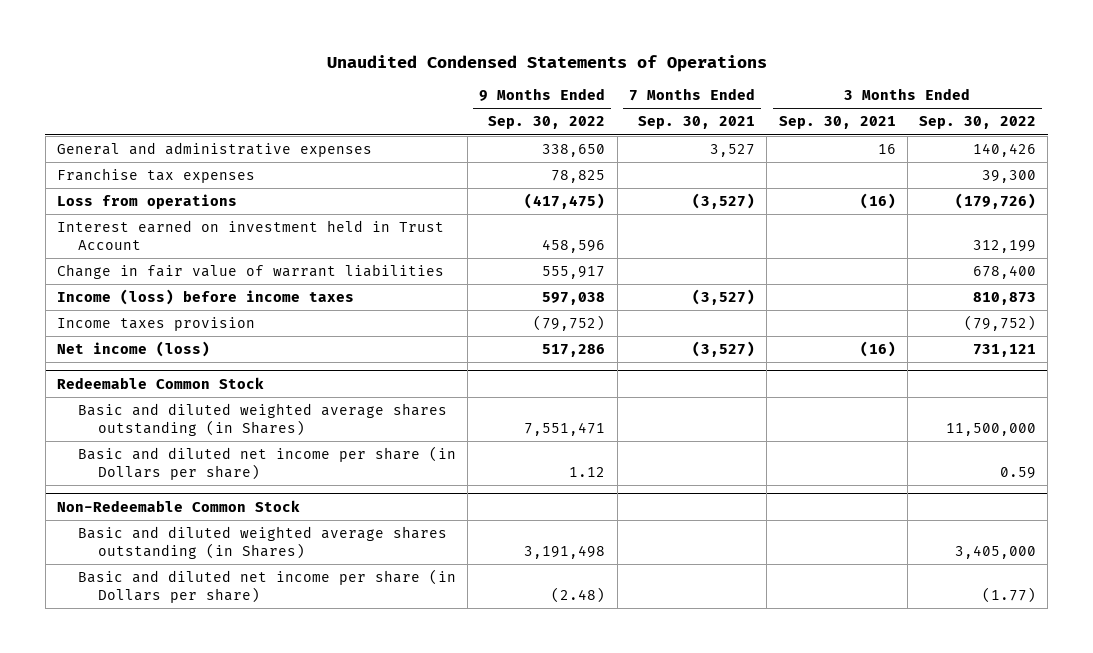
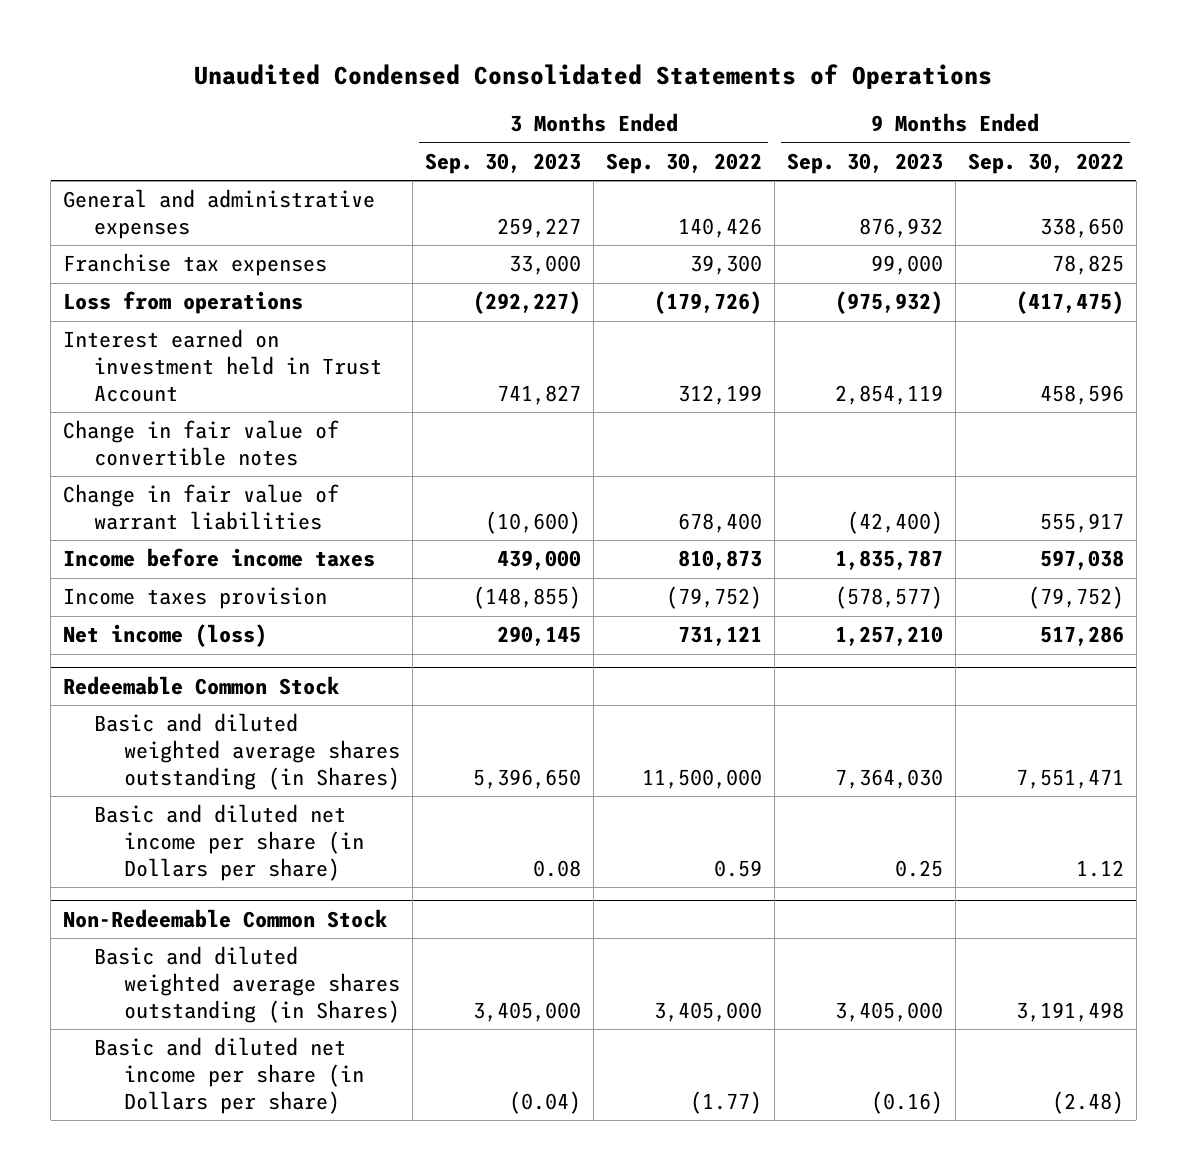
- Unaudited Condensed Statements of Operations
+ Unaudited Condensed Consolidated Statements of Operations
- | 9 Months Ended Sep. 30, 2022 | 7 Months Ended Sep. 30, 2021 | 3 Months Ended Sep. 30, 2021 | 3 Months Ended Sep. 30, 2022
+ | 3 Months Ended Sep. 30, 2023 | 3 Months Ended Sep. 30, 2022 | 9 Months Ended Sep. 30, 2023 | 9 Months Ended Sep. 30, 2022
+ Change in fair value of convertible notes
- Income (loss) before income taxes | 597,038 | (3,527) | | 810,873
+ Income before income taxes | 439,000 | 810,873 | 1,835,787 | 597,038

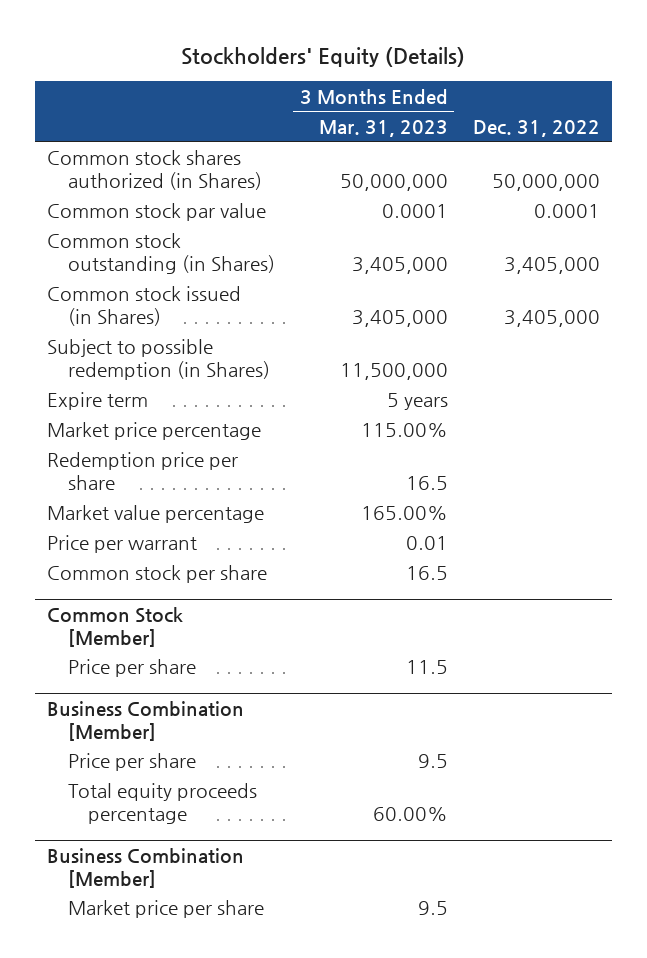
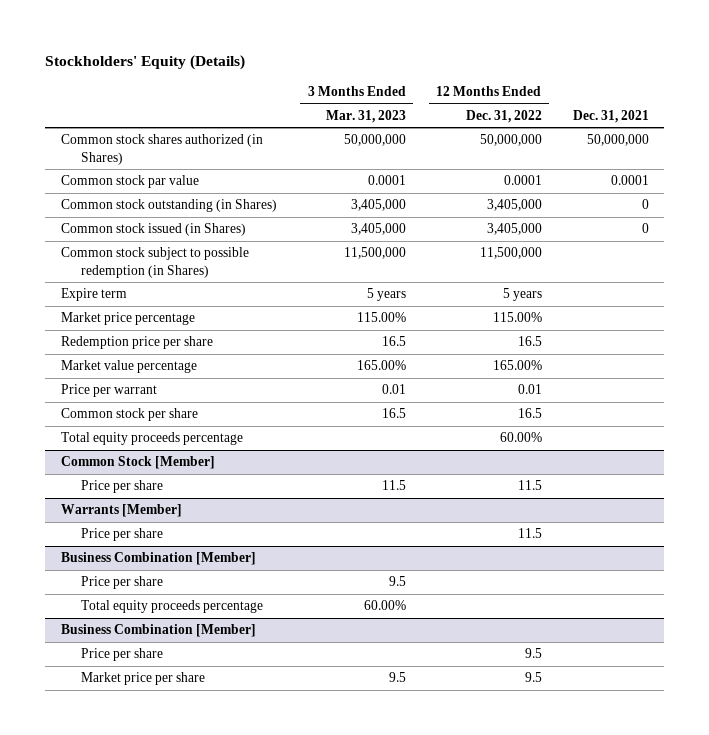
- | 3 Months Ended Mar. 31, 2023 | Dec. 31, 2022
+ | 3 Months Ended Mar. 31, 2023 | 12 Months Ended Dec. 31, 2022 | Dec. 31, 2021
- Subject to possible redemption (in Shares) | 11,500,000 |
+ Common stock subject to possible redemption (in Shares) | 11,500,000 | 11,500,000 |
+ Total equity proceeds percentage | | 60.00% |
+ Warrants [Member]
+ Price per share | | 11.5 |
@ Business Combination [Member]
+ Price per share | | 9.5 |

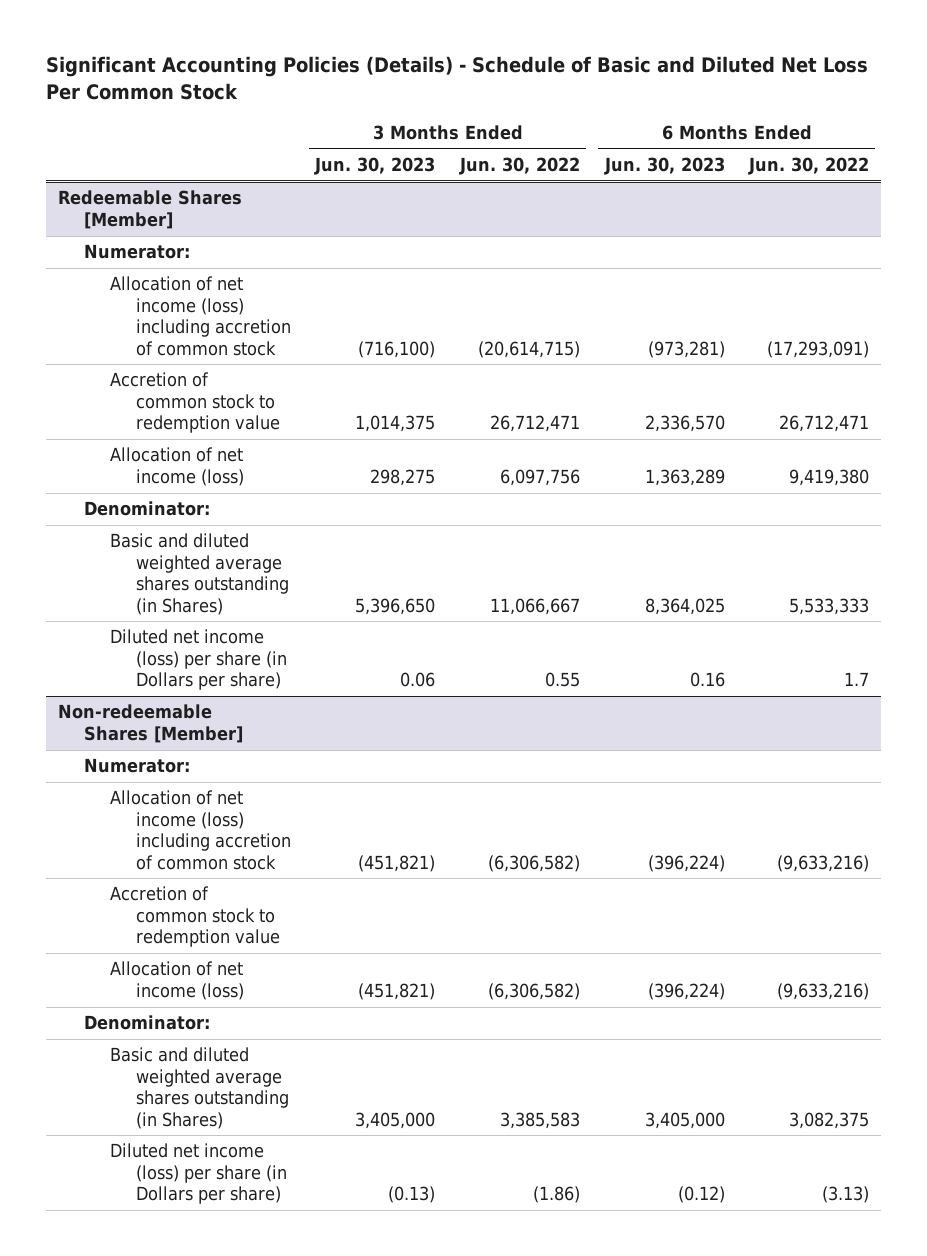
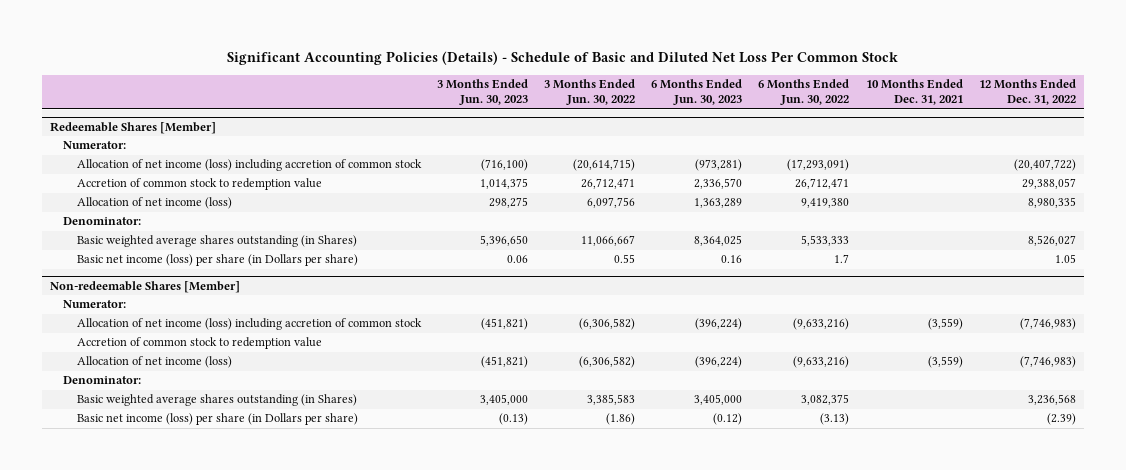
- | 3 Months Ended Jun. 30, 2023 | 3 Months Ended Jun. 30, 2022 | 6 Months Ended Jun. 30, 2023 | 6 Months Ended Jun. 30, 2022
+ | 3 Months Ended Jun. 30, 2023 | 3 Months Ended Jun. 30, 2022 | 6 Months Ended Jun. 30, 2023 | 6 Months Ended Jun. 30, 2022 | 10 Months Ended Dec. 31, 2021 | 12 Months Ended Dec. 31, 2022
@ Redeemable Shares [Member]
- Basic and diluted weighted average shares outstanding (in Shares) | 5,396,650 | 11,066,667 | 8,364,025 | 5,533,333
- Diluted net income (loss) per share (in Dollars per share) | 0.06 | 0.55 | 0.16 | 1.7
+ Basic weighted average shares outstanding (in Shares) | 5,396,650 | 11,066,667 | 8,364,025 | 5,533,333 | | 8,526,027
+ Basic net income (loss) per share (in Dollars per share) | 0.06 | 0.55 | 0.16 | 1.7 | | 1.05
@ Non-redeemable Shares [Member]
- Basic and diluted weighted average shares outstanding (in Shares) | 3,405,000 | 3,385,583 | 3,405,000 | 3,082,375
- Diluted net income (loss) per share (in Dollars per share) | (0.13) | (1.86) | (0.12) | (3.13)
+ Basic weighted average shares outstanding (in Shares) | 3,405,000 | 3,385,583 | 3,405,000 | 3,082,375 | | 3,236,568
+ Basic net income (loss) per share (in Dollars per share) | (0.13) | (1.86) | (0.12) | (3.13) | | (2.39)

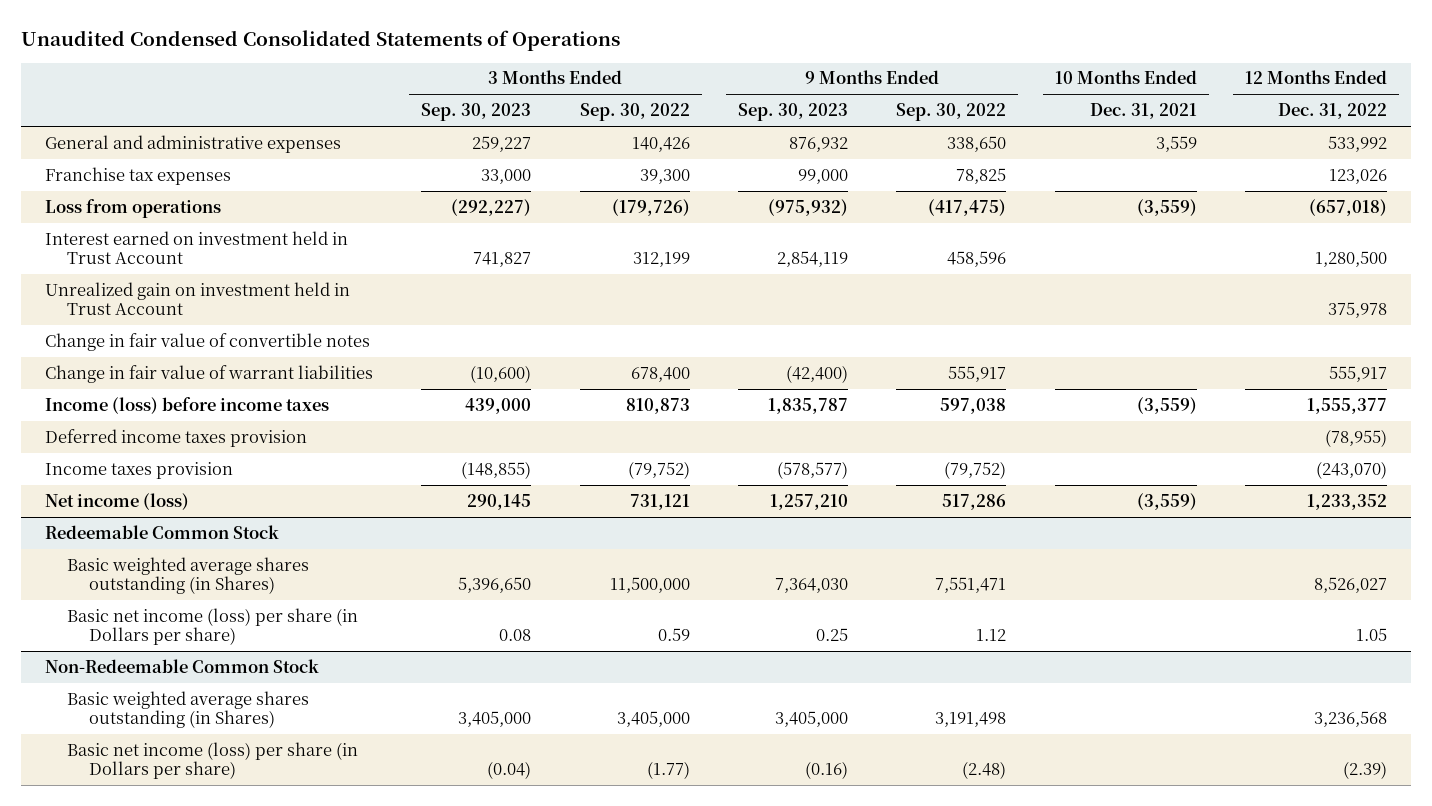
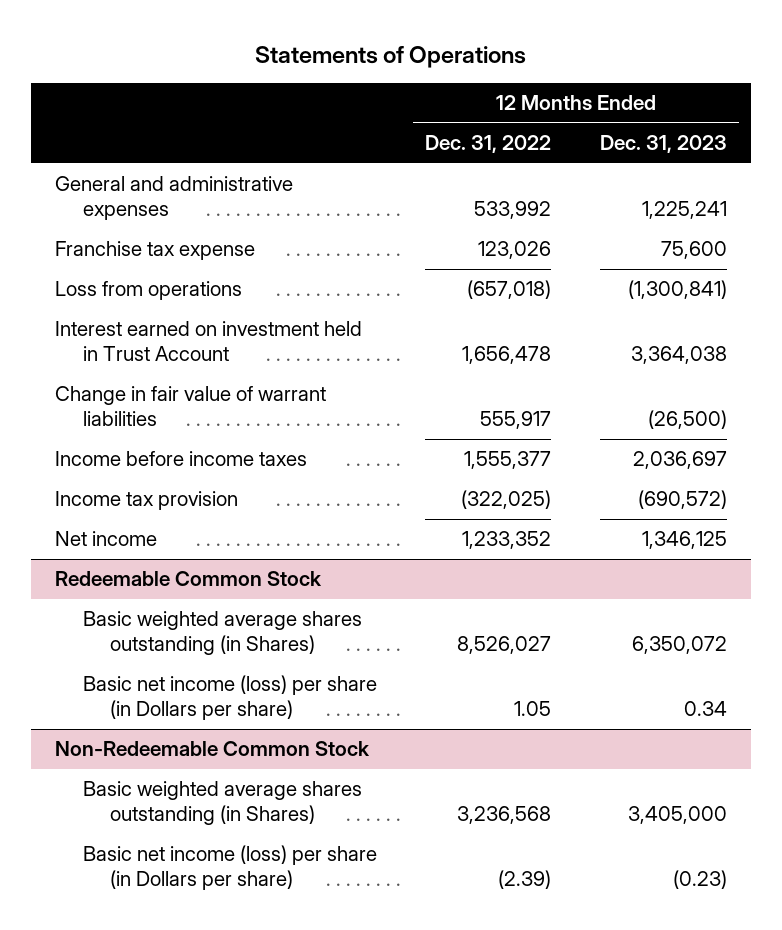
- Unaudited Condensed Consolidated Statements of Operations
+ Statements of Operations
- | 3 Months Ended Sep. 30, 2023 | 3 Months Ended Sep. 30, 2022 | 9 Months Ended Sep. 30, 2023 | 9 Months Ended Sep. 30, 2022 | 10 Months Ended Dec. 31, 2021 | 12 Months Ended Dec. 31, 2022
+ | 12 Months Ended Dec. 31, 2022 | 12 Months Ended Dec. 31, 2023
- Franchise tax expenses | 33,000 | 39,300 | 99,000 | 78,825 | | 123,026
+ Franchise tax expense | 123,026 | 75,600
- Interest earned on investment held in Trust Account | 741,827 | 312,199 | 2,854,119 | 458,596 | | 1,280,500
- Unrealized gain on investment held in Trust Account | | | | | | 375,978
- Change in fair value of convertible notes
+ Interest earned on investment held in Trust Account | 1,656,478 | 3,364,038
- Income (loss) before income taxes | 439,000 | 810,873 | 1,835,787 | 597,038 | (3,559) | 1,555,377
- Deferred income taxes provision | | | | | | (78,955)
- Income taxes provision | (148,855) | (79,752) | (578,577) | (79,752) | | (243,070)
- Net income (loss) | 290,145 | 731,121 | 1,257,210 | 517,286 | (3,559) | 1,233,352
+ Income before income taxes | 1,555,377 | 2,036,697
+ Income tax provision | (322,025) | (690,572)
+ Net income | 1,233,352 | 1,346,125

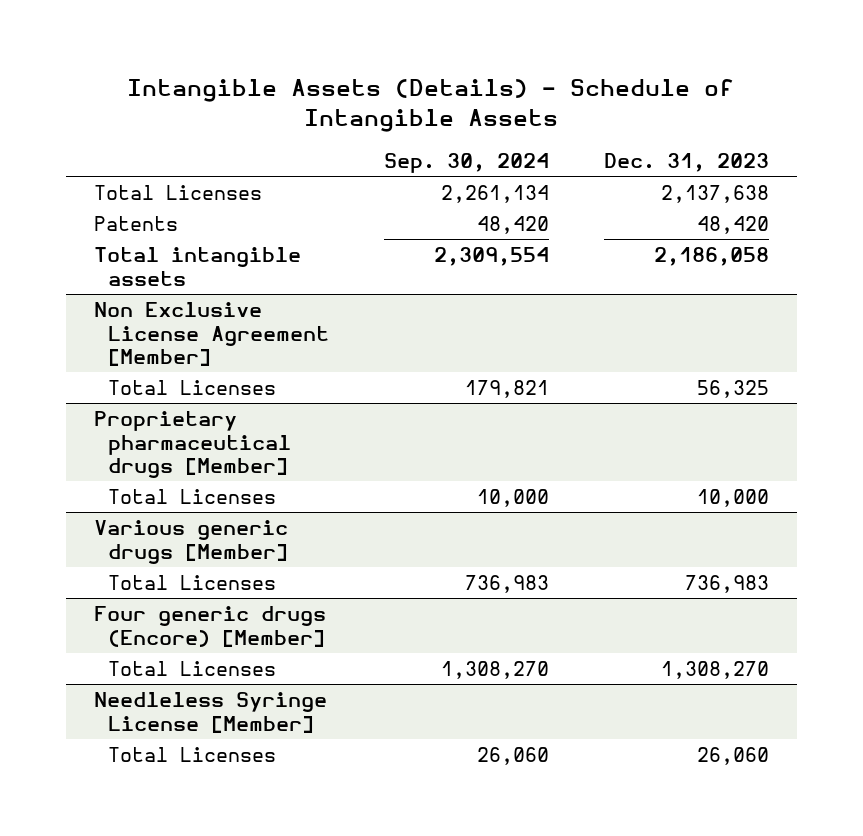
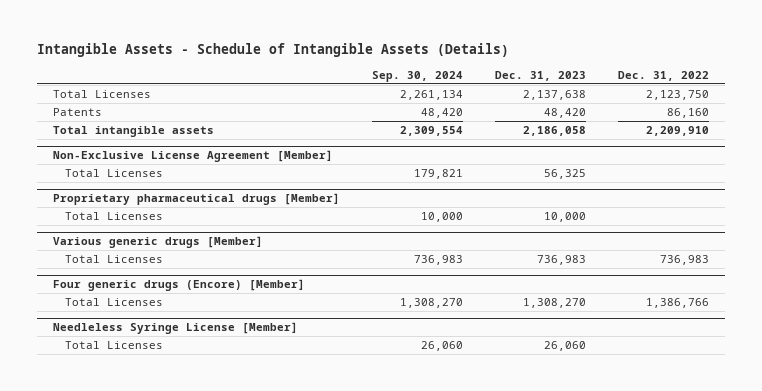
- Intangible Assets (Details) - Schedule of Intangible Assets
+ Intangible Assets - Schedule of Intangible Assets (Details)
- | Sep. 30, 2024 | Dec. 31, 2023
+ | Sep. 30, 2024 | Dec. 31, 2023 | Dec. 31, 2022
- Non Exclusive License Agreement [Member]
+ Non-Exclusive License Agreement [Member]

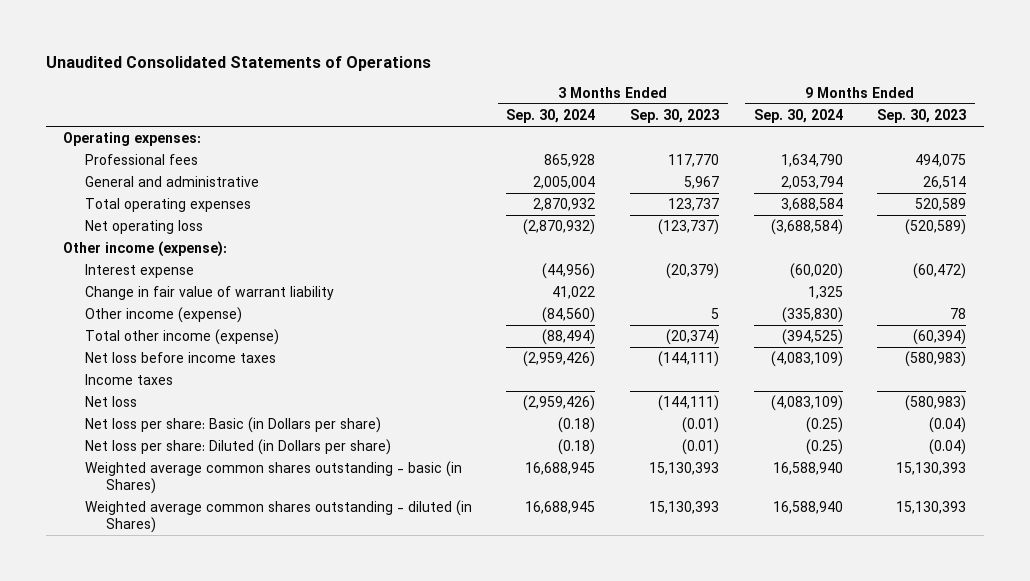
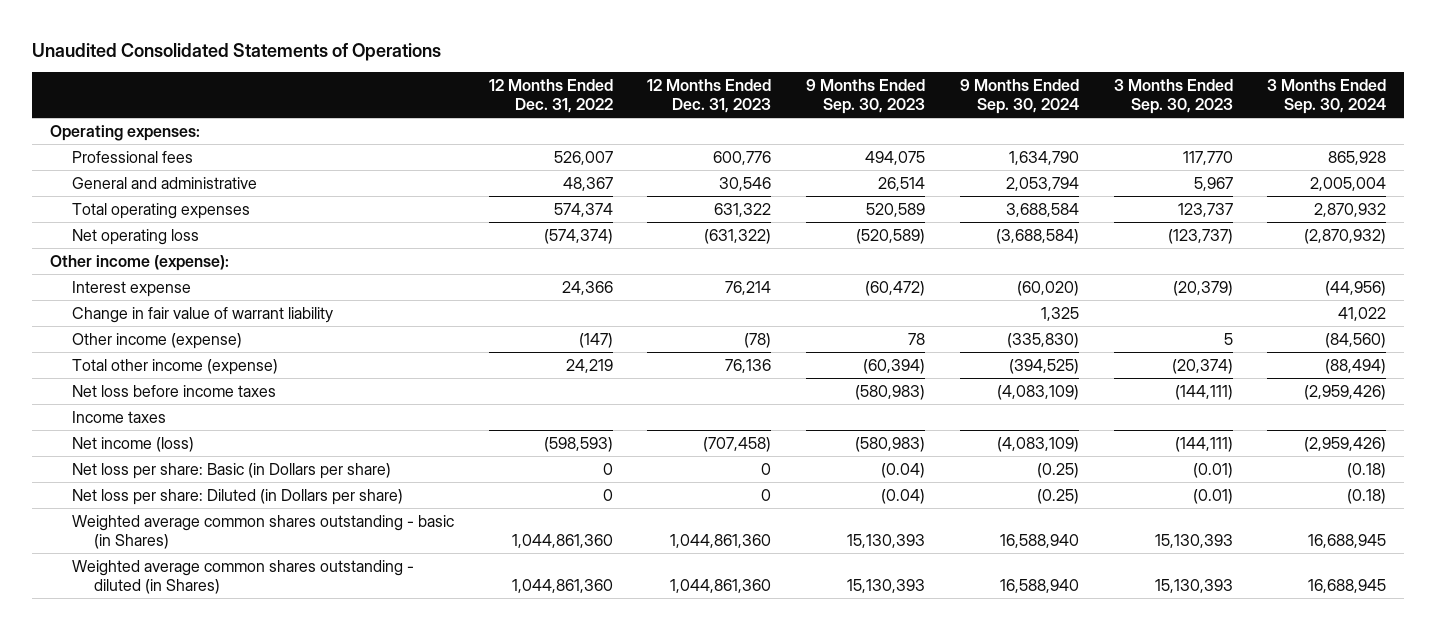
- | 3 Months Ended Sep. 30, 2024 | 3 Months Ended Sep. 30, 2023 | 9 Months Ended Sep. 30, 2024 | 9 Months Ended Sep. 30, 2023
+ | 12 Months Ended Dec. 31, 2022 | 12 Months Ended Dec. 31, 2023 | 9 Months Ended Sep. 30, 2023 | 9 Months Ended Sep. 30, 2024 | 3 Months Ended Sep. 30, 2023 | 3 Months Ended Sep. 30, 2024
- Net loss | (2,959,426) | (144,111) | (4,083,109) | (580,983)
+ Net income (loss) | (598,593) | (707,458) | (580,983) | (4,083,109) | (144,111) | (2,959,426)

